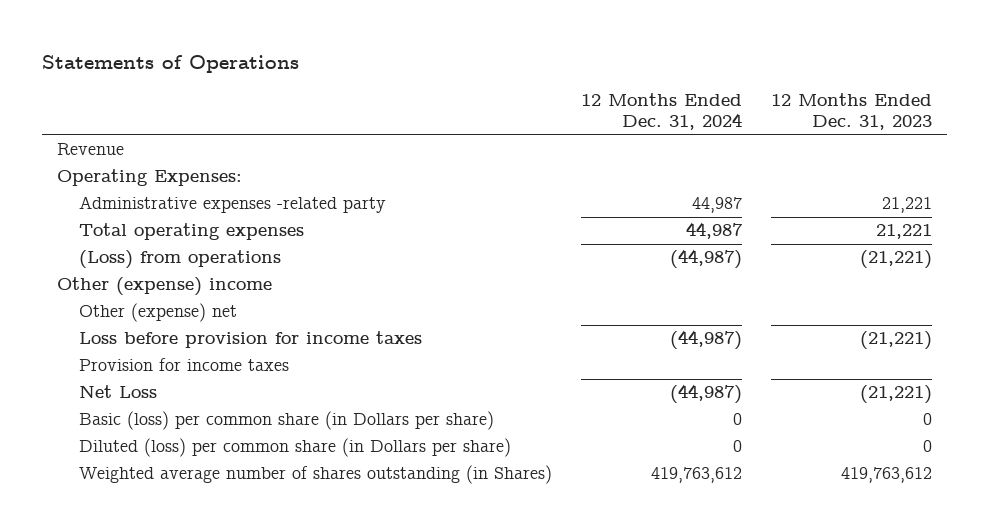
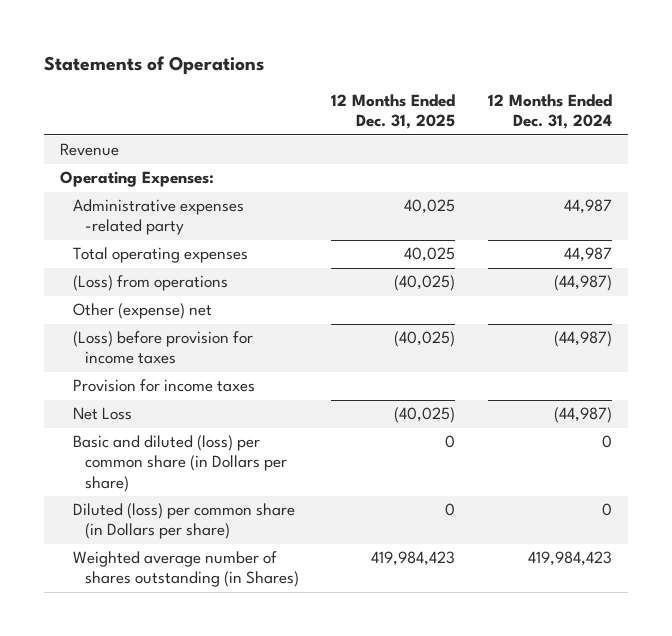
- | 12 Months Ended Dec. 31, 2024 | 12 Months Ended Dec. 31, 2023
+ | 12 Months Ended Dec. 31, 2025 | 12 Months Ended Dec. 31, 2024
- Other (expense) income
- Loss before provision for income taxes | (44,987) | (21,221)
+ (Loss) before provision for income taxes | (40,025) | (44,987)
- Basic (loss) per common share (in Dollars per share) | 0 | 0
+ Basic and diluted (loss) per common share (in Dollars per share) | 0 | 0
- Weighted average number of shares outstanding (in Shares) | 419,763,612 | 419,763,612
+ Weighted average number of shares outstanding (in Shares) | 419,984,423 | 419,984,423

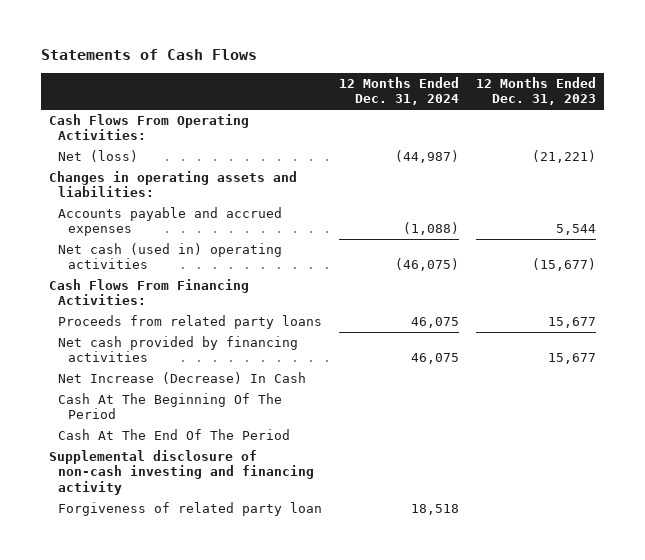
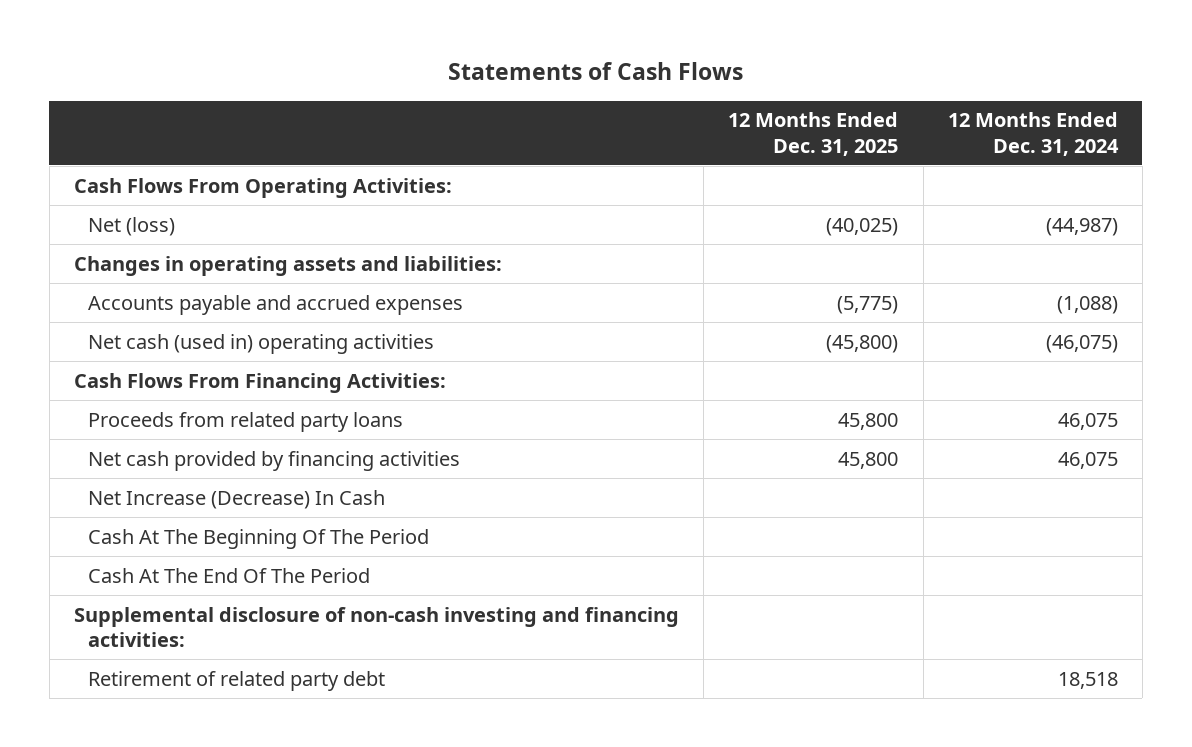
- | 12 Months Ended Dec. 31, 2024 | 12 Months Ended Dec. 31, 2023
+ | 12 Months Ended Dec. 31, 2025 | 12 Months Ended Dec. 31, 2024
- Supplemental disclosure of non-cash investing and financing activity
- Forgiveness of related party loan | 18,518 |
+ Supplemental disclosure of non-cash investing and financing activities:
+ Retirement of related party debt | | 18,518

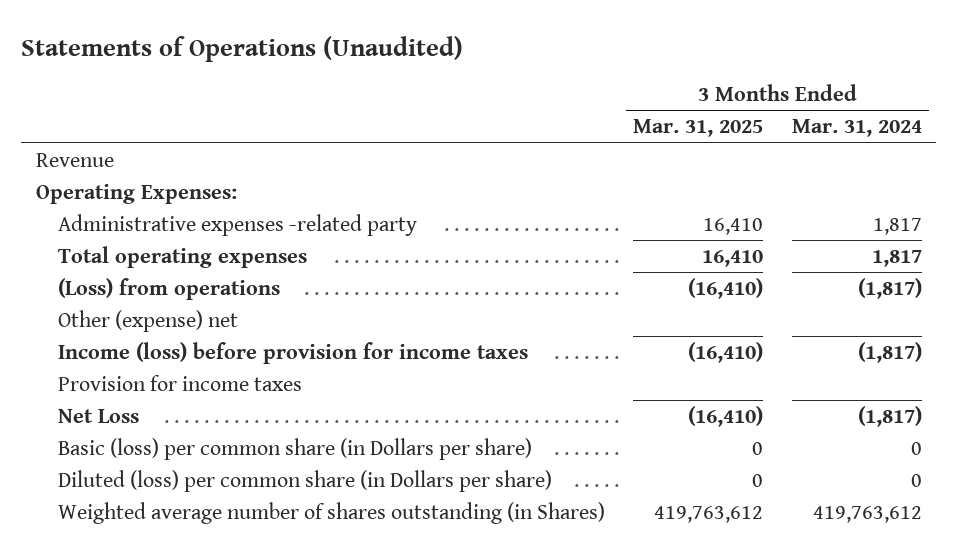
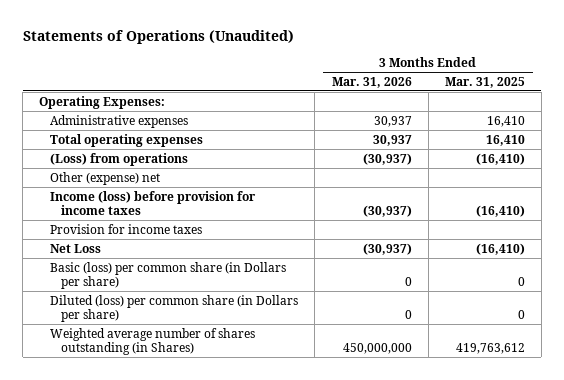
- | 3 Months Ended Mar. 31, 2025 | 3 Months Ended Mar. 31, 2024
+ | 3 Months Ended Mar. 31, 2026 | 3 Months Ended Mar. 31, 2025
- Revenue
- Administrative expenses -related party | 16,410 | 1,817
+ Administrative expenses | 30,937 | 16,410

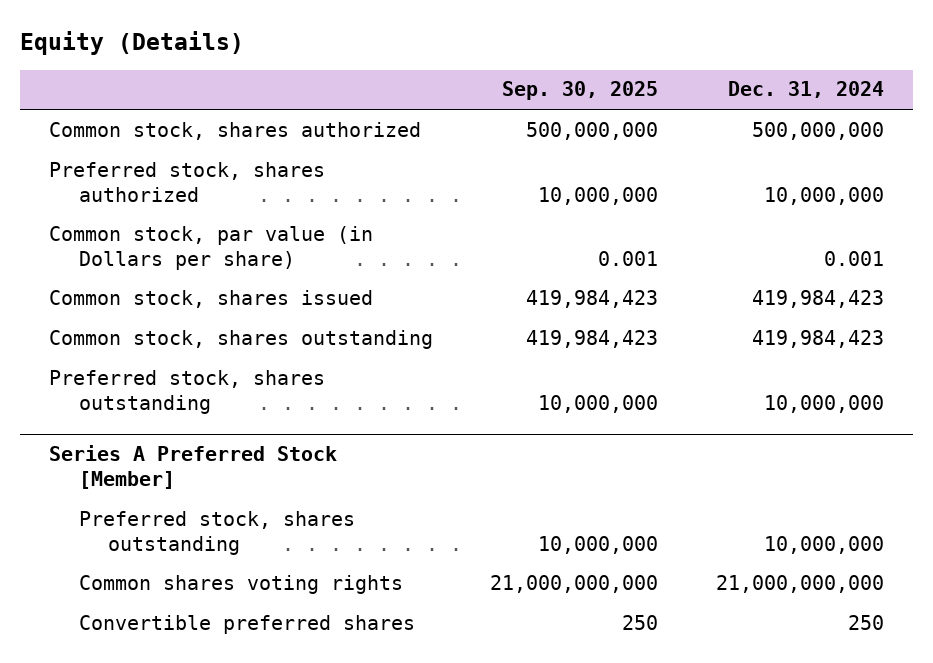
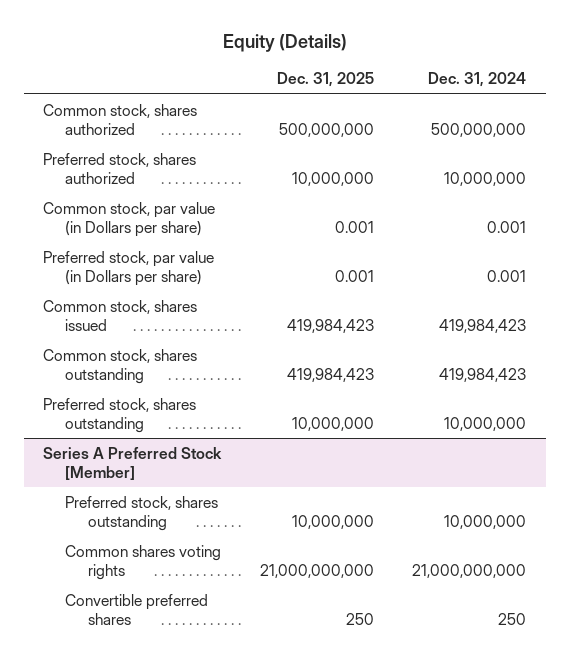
- | Sep. 30, 2025 | Dec. 31, 2024
+ | Dec. 31, 2025 | Dec. 31, 2024
+ Preferred stock, par value (in Dollars per share) | 0.001 | 0.001

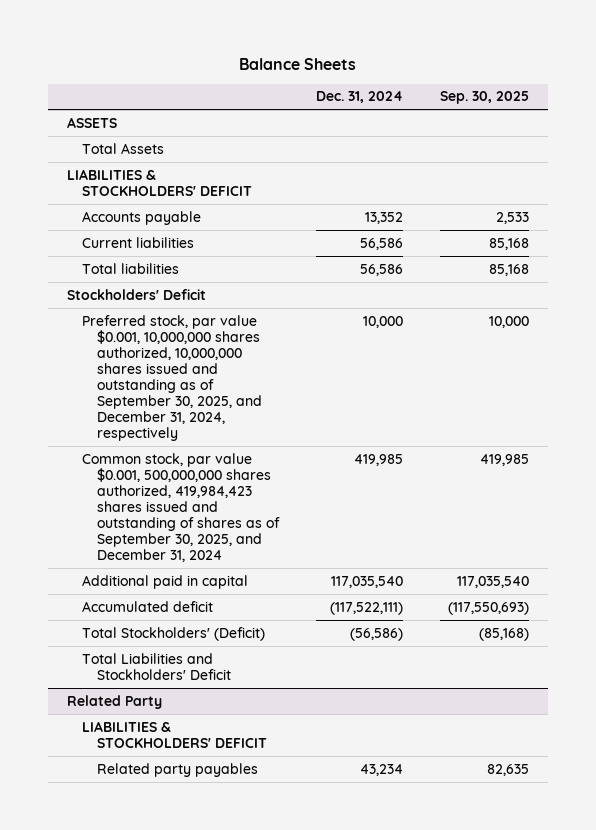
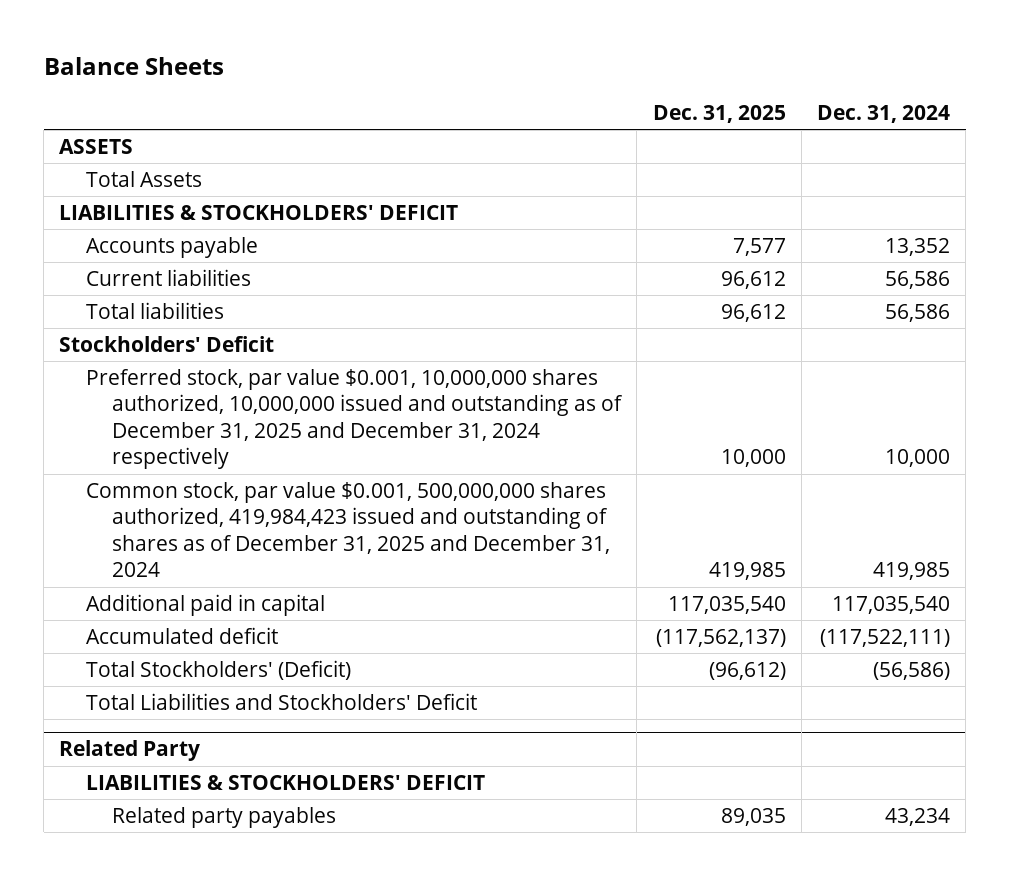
- | Dec. 31, 2024 | Sep. 30, 2025
+ | Dec. 31, 2025 | Dec. 31, 2024
- Preferred stock, par value $0.001, 10,000,000 shares authorized, 10,000,000 shares issued and outstanding as of September 30, 2025, and December 31, 2024, respectively | 10,000 | 10,000
- Common stock, par value $0.001, 500,000,000 shares authorized, 419,984,423 shares issued and outstanding of shares as of September 30, 2025, and December 31, 2024 | 419,985 | 419,985
+ Preferred stock, par value $0.001, 10,000,000 shares authorized, 10,000,000 issued and outstanding as of December 31, 2025 and December 31, 2024 respectively | 10,000 | 10,000
+ Common stock, par value $0.001, 500,000,000 shares authorized, 419,984,423 issued and outstanding of shares as of December 31, 2025 and December 31, 2024 | 419,985 | 419,985

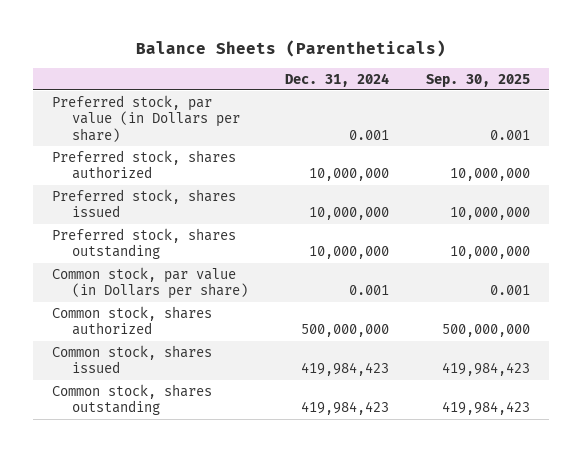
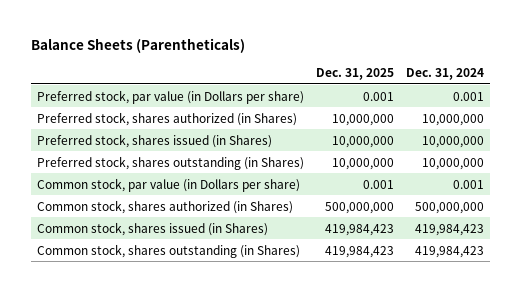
- | Dec. 31, 2024 | Sep. 30, 2025
+ | Dec. 31, 2025 | Dec. 31, 2024
- Preferred stock, shares authorized | 10,000,000 | 10,000,000
- Preferred stock, shares issued | 10,000,000 | 10,000,000
- Preferred stock, shares outstanding | 10,000,000 | 10,000,000
+ Preferred stock, shares authorized (in Shares) | 10,000,000 | 10,000,000
+ Preferred stock, shares issued (in Shares) | 10,000,000 | 10,000,000
+ Preferred stock, shares outstanding (in Shares) | 10,000,000 | 10,000,000
- Common stock, shares authorized | 500,000,000 | 500,000,000
- Common stock, shares issued | 419,984,423 | 419,984,423
- Common stock, shares outstanding | 419,984,423 | 419,984,423
+ Common stock, shares authorized (in Shares) | 500,000,000 | 500,000,000
+ Common stock, shares issued (in Shares) | 419,984,423 | 419,984,423
+ Common stock, shares outstanding (in Shares) | 419,984,423 | 419,984,423

